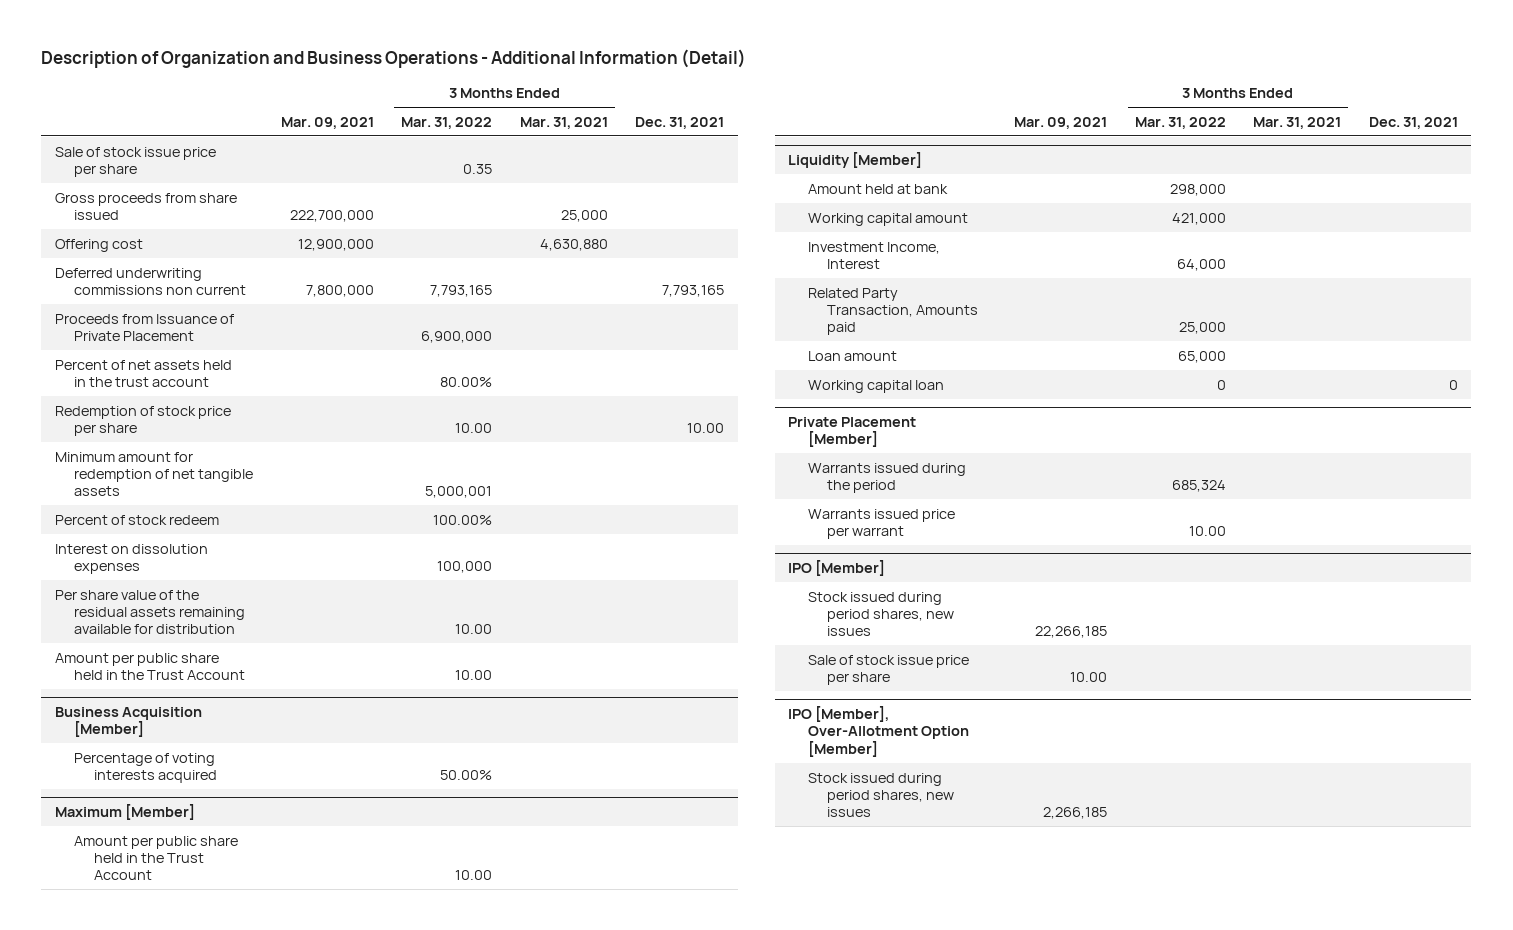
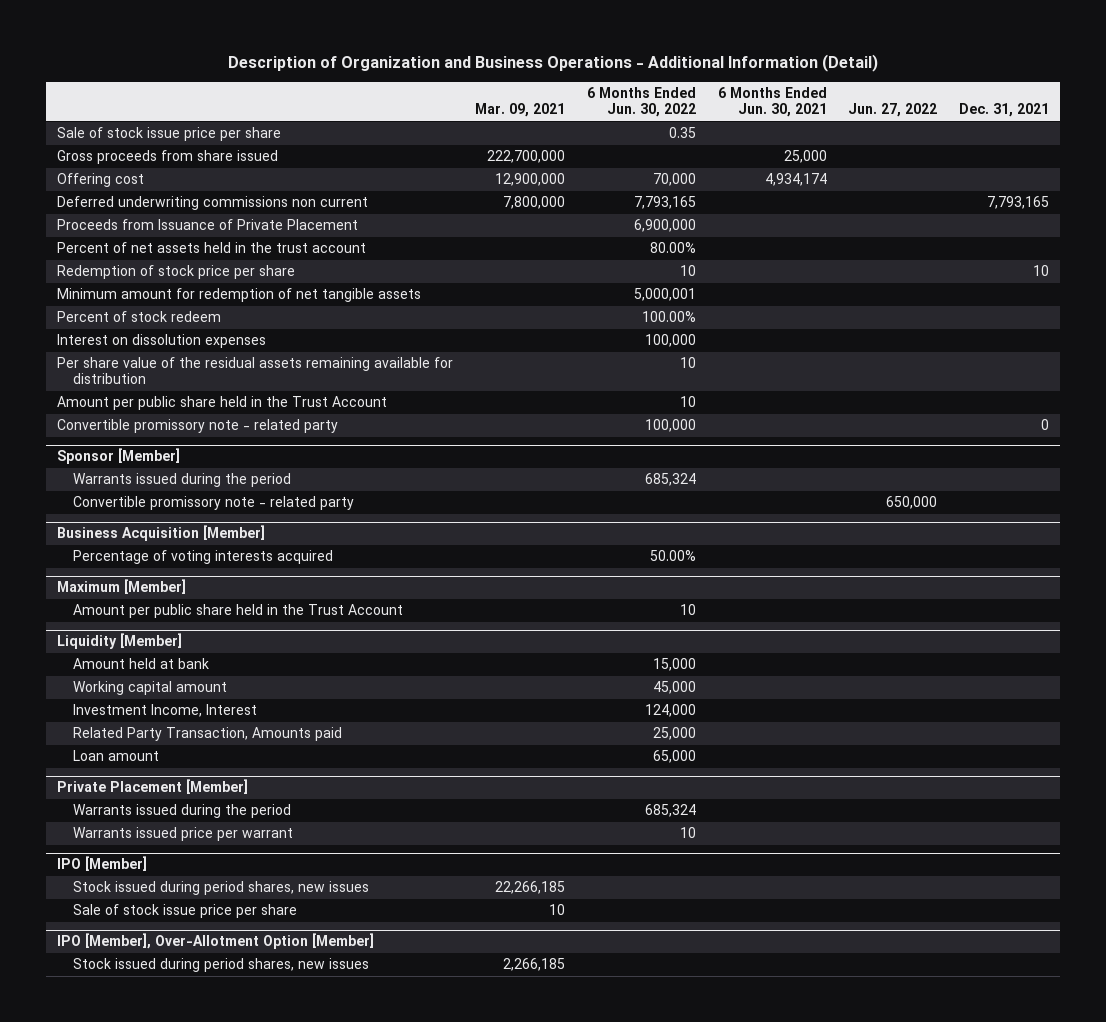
- | Mar. 09, 2021 | 3 Months Ended Mar. 31, 2022 | 3 Months Ended Mar. 31, 2021 | Dec. 31, 2021
+ | Mar. 09, 2021 | 6 Months Ended Jun. 30, 2022 | 6 Months Ended Jun. 30, 2021 | Jun. 27, 2022 | Dec. 31, 2021
- Redemption of stock price per share | | 10.00 | | 10.00
+ Redemption of stock price per share | | 10 | | | 10
+ Convertible promissory note - related party | | 100,000 | | | 0
+ Sponsor [Member]
+ Warrants issued during the period | | 685,324 | | |
+ Convertible promissory note - related party | | | | 650,000 |
@ Liquidity [Member]
- Working capital loan | | 0 | | 0
@ IPO [Member]
- Sale of stock issue price per share | 10.00 | | |
+ Sale of stock issue price per share | 10 | | | |

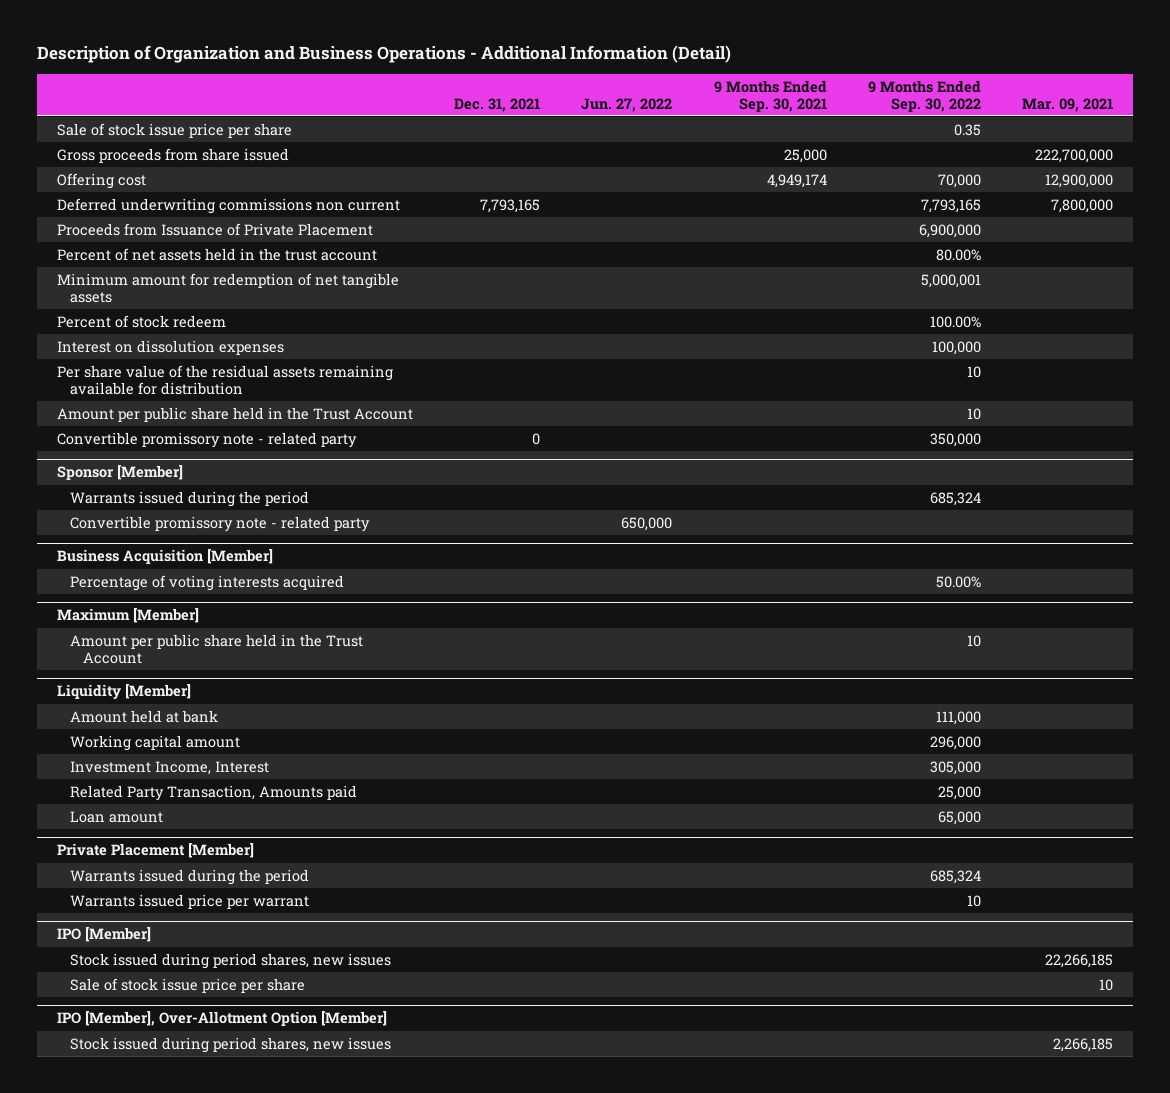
- | Mar. 09, 2021 | 6 Months Ended Jun. 30, 2022 | 6 Months Ended Jun. 30, 2021 | Jun. 27, 2022 | Dec. 31, 2021
+ | Dec. 31, 2021 | Jun. 27, 2022 | 9 Months Ended Sep. 30, 2021 | 9 Months Ended Sep. 30, 2022 | Mar. 09, 2021
- Redemption of stock price per share | | 10 | | | 10

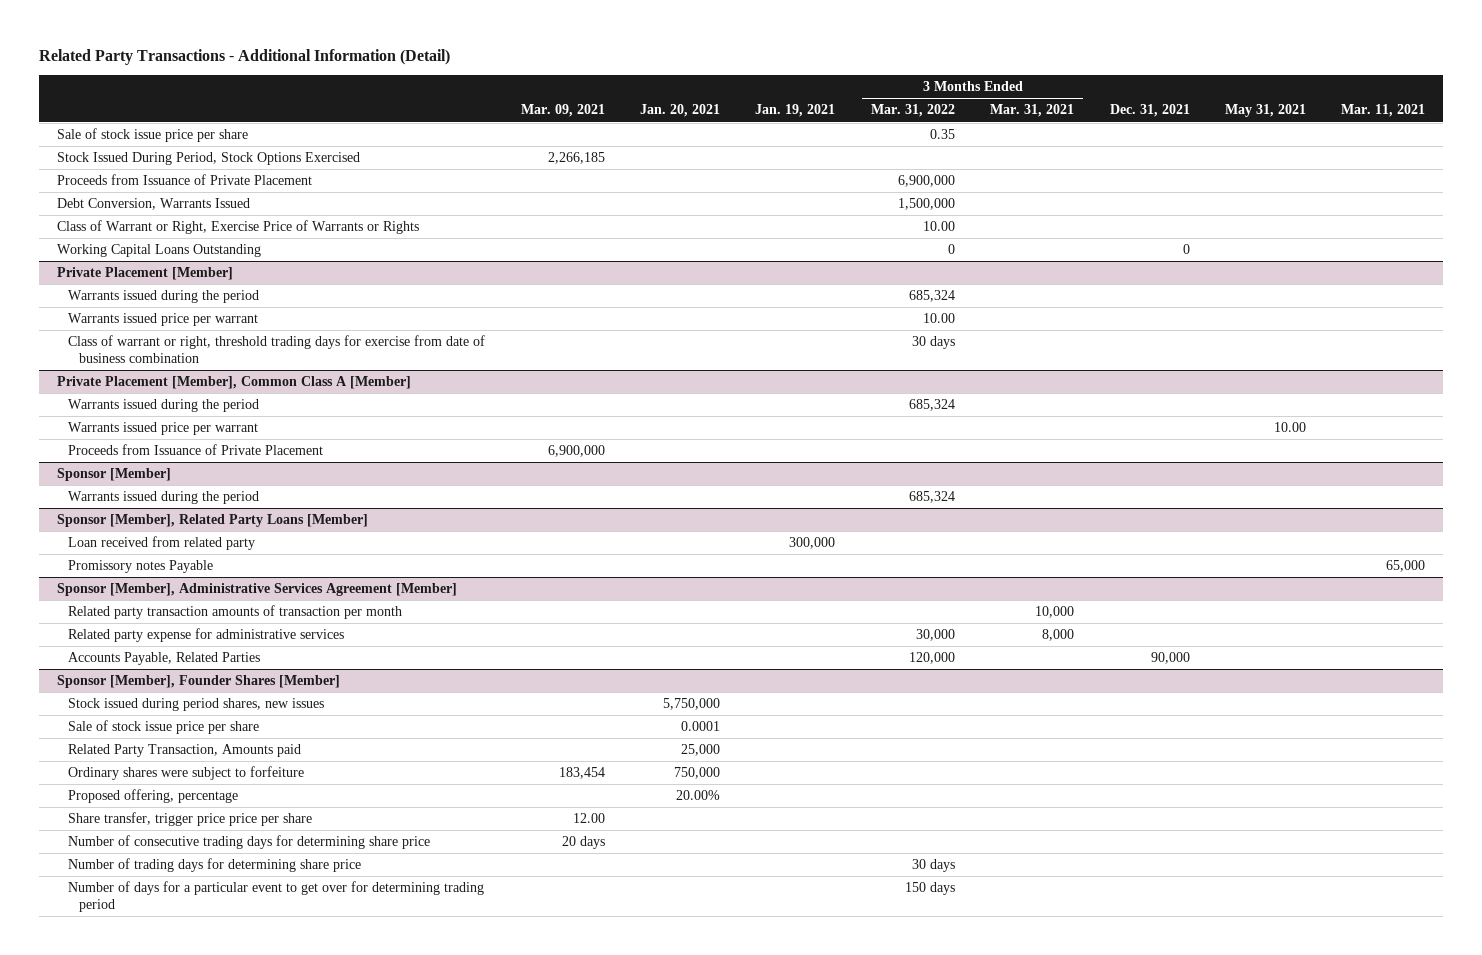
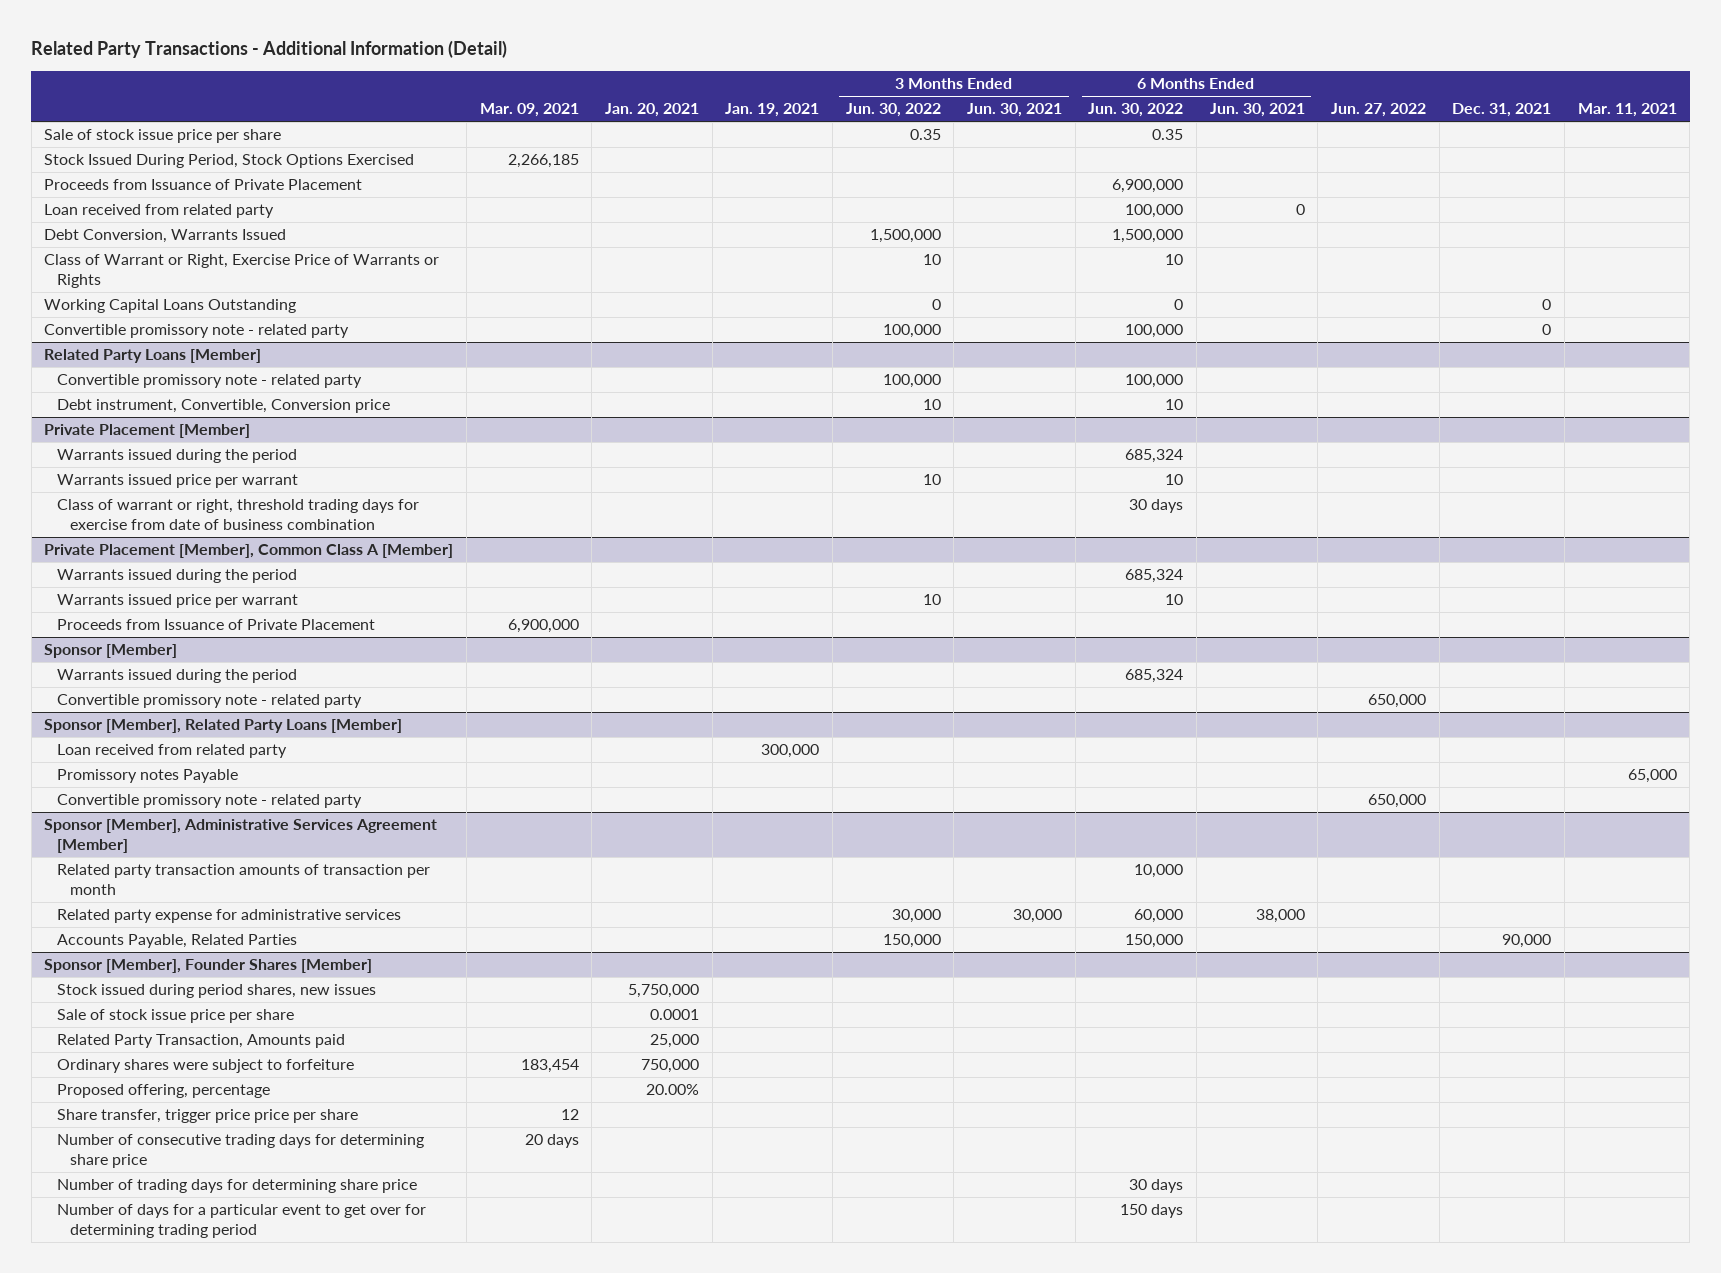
- | Mar. 09, 2021 | Jan. 20, 2021 | Jan. 19, 2021 | 3 Months Ended Mar. 31, 2022 | 3 Months Ended Mar. 31, 2021 | Dec. 31, 2021 | May 31, 2021 | Mar. 11, 2021
+ | Mar. 09, 2021 | Jan. 20, 2021 | Jan. 19, 2021 | 3 Months Ended Jun. 30, 2022 | 3 Months Ended Jun. 30, 2021 | 6 Months Ended Jun. 30, 2022 | 6 Months Ended Jun. 30, 2021 | Jun. 27, 2022 | Dec. 31, 2021 | Mar. 11, 2021
+ Loan received from related party | | | | | | 100,000 | 0 | | |
+ Convertible promissory note - related party | | | | 100,000 | | 100,000 | | | 0 |
+ Related Party Loans [Member]
+ Convertible promissory note - related party | | | | 100,000 | | 100,000 | | | |
+ Debt instrument, Convertible, Conversion price | | | | 10 | | 10 | | | |
@ Sponsor [Member]
+ Convertible promissory note - related party | | | | | | | | 650,000 | |
@ Sponsor [Member], Related Party Loans [Member]
+ Convertible promissory note - related party | | | | | | | | 650,000 | |
@ Sponsor [Member], Founder Shares [Member]
- Share transfer, trigger price price per share | 12.00 | | | | | | |
+ Share transfer, trigger price price per share | 12 | | | | | | | | |

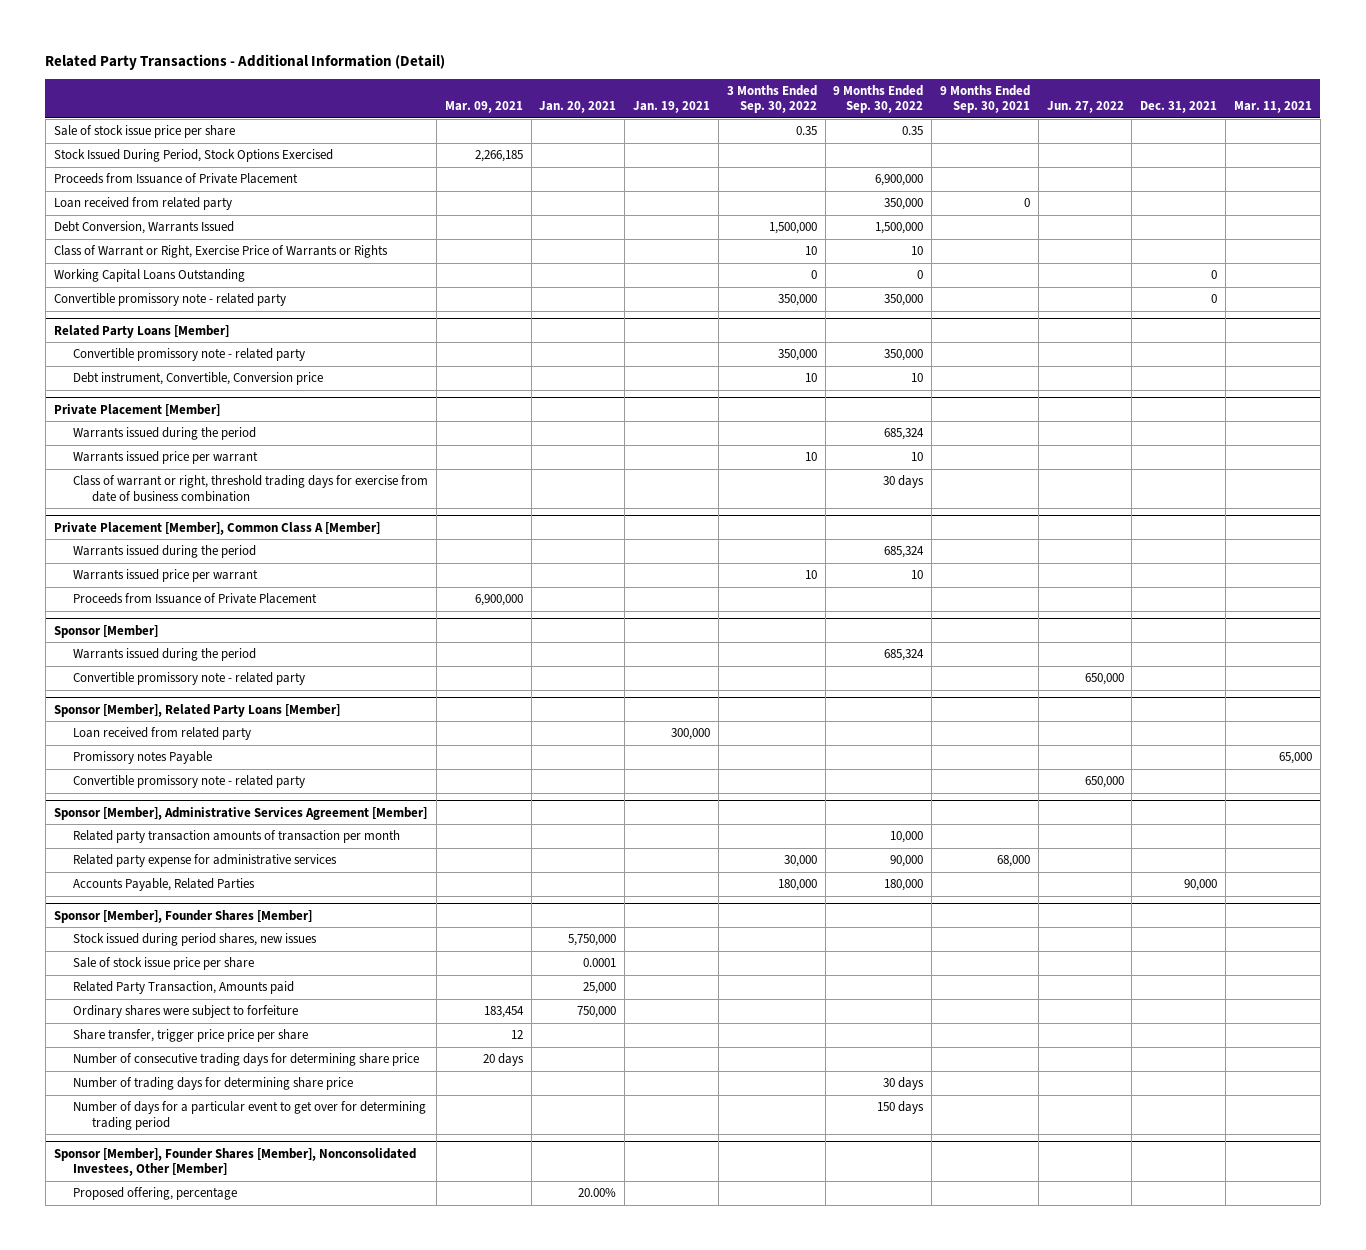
- | Mar. 09, 2021 | Jan. 20, 2021 | Jan. 19, 2021 | 3 Months Ended Jun. 30, 2022 | 3 Months Ended Jun. 30, 2021 | 6 Months Ended Jun. 30, 2022 | 6 Months Ended Jun. 30, 2021 | Jun. 27, 2022 | Dec. 31, 2021 | Mar. 11, 2021
+ | Mar. 09, 2021 | Jan. 20, 2021 | Jan. 19, 2021 | 3 Months Ended Sep. 30, 2022 | 9 Months Ended Sep. 30, 2022 | 9 Months Ended Sep. 30, 2021 | Jun. 27, 2022 | Dec. 31, 2021 | Mar. 11, 2021
@ Sponsor [Member], Founder Shares [Member]
- Proposed offering, percentage | | 20.00% | | | | | | | |
+ Sponsor [Member], Founder Shares [Member], Nonconsolidated Investees, Other [Member]
+ Proposed offering, percentage | | 20.00% | | | | | | |

